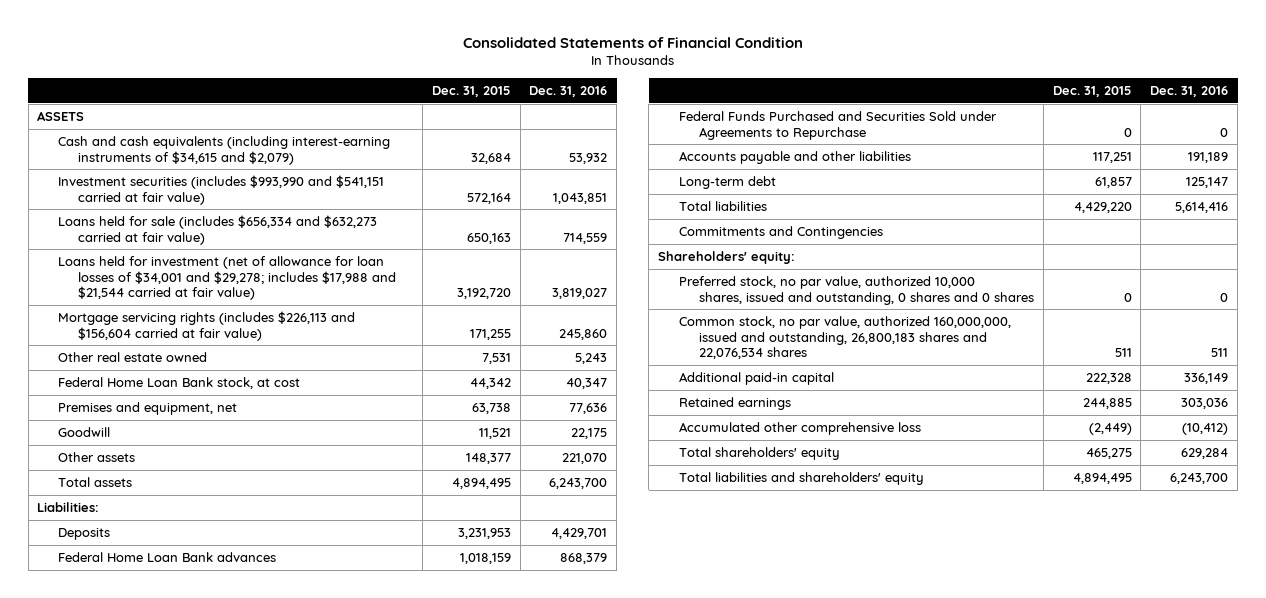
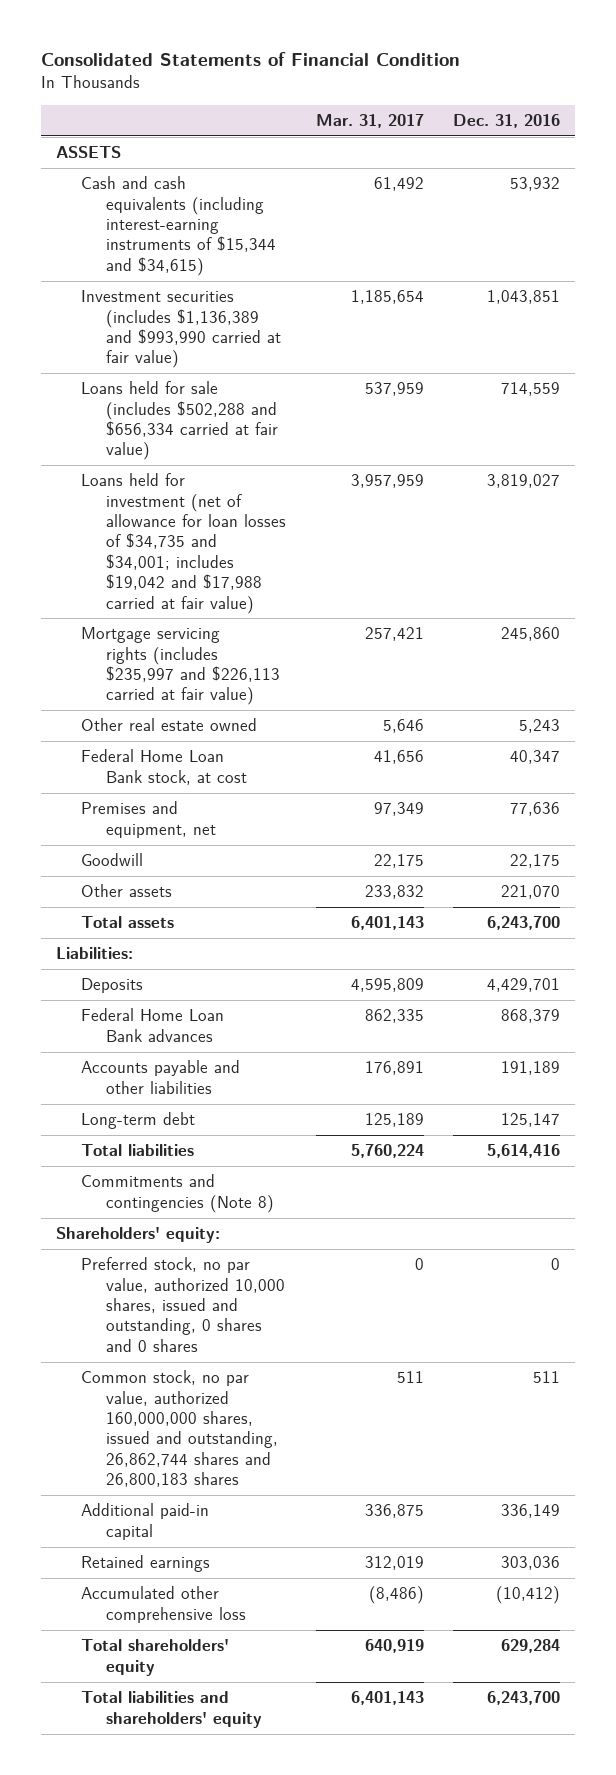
- | Dec. 31, 2015 | Dec. 31, 2016
+ | Mar. 31, 2017 | Dec. 31, 2016
- Cash and cash equivalents (including interest-earning instruments of $34,615 and $2,079) | 32,684 | 53,932
- Investment securities (includes $993,990 and $541,151 carried at fair value) | 572,164 | 1,043,851
- Loans held for sale (includes $656,334 and $632,273 carried at fair value) | 650,163 | 714,559
- Loans held for investment (net of allowance for loan losses of $34,001 and $29,278; includes $17,988 and $21,544 carried at fair value) | 3,192,720 | 3,819,027
- Mortgage servicing rights (includes $226,113 and $156,604 carried at fair value) | 171,255 | 245,860
+ Cash and cash equivalents (including interest-earning instruments of $15,344 and $34,615) | 61,492 | 53,932
+ Investment securities (includes $1,136,389 and $993,990 carried at fair value) | 1,185,654 | 1,043,851
+ Loans held for sale (includes $502,288 and $656,334 carried at fair value) | 537,959 | 714,559
+ Loans held for investment (net of allowance for loan losses of $34,735 and $34,001; includes $19,042 and $17,988 carried at fair value) | 3,957,959 | 3,819,027
+ Mortgage servicing rights (includes $235,997 and $226,113 carried at fair value) | 257,421 | 245,860
- Federal Funds Purchased and Securities Sold under Agreements to Repurchase | 0 | 0
- Commitments and Contingencies
+ Commitments and contingencies (Note 8)
- Common stock, no par value, authorized 160,000,000, issued and outstanding, 26,800,183 shares and 22,076,534 shares | 511 | 511
+ Common stock, no par value, authorized 160,000,000 shares, issued and outstanding, 26,862,744 shares and 26,800,183 shares | 511 | 511

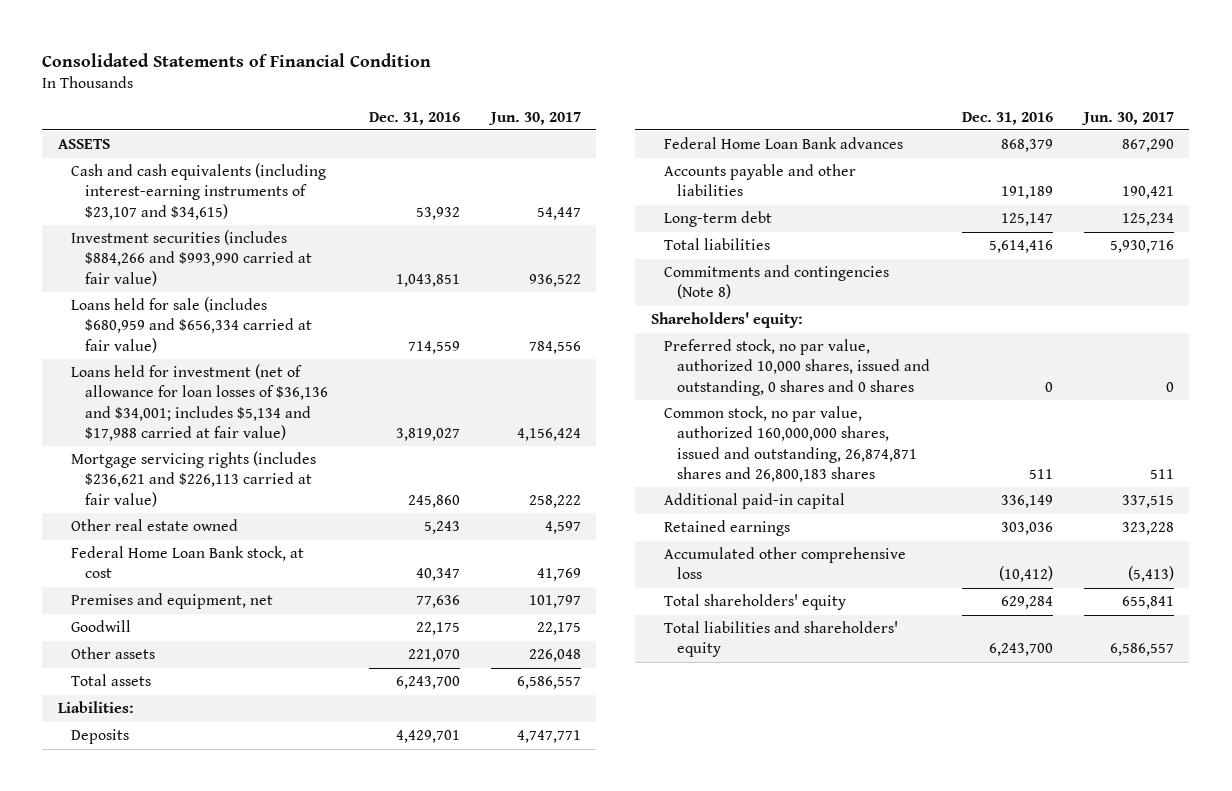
- | Mar. 31, 2017 | Dec. 31, 2016
+ | Dec. 31, 2016 | Jun. 30, 2017
- Cash and cash equivalents (including interest-earning instruments of $15,344 and $34,615) | 61,492 | 53,932
- Investment securities (includes $1,136,389 and $993,990 carried at fair value) | 1,185,654 | 1,043,851
- Loans held for sale (includes $502,288 and $656,334 carried at fair value) | 537,959 | 714,559
- Loans held for investment (net of allowance for loan losses of $34,735 and $34,001; includes $19,042 and $17,988 carried at fair value) | 3,957,959 | 3,819,027
- Mortgage servicing rights (includes $235,997 and $226,113 carried at fair value) | 257,421 | 245,860
+ Cash and cash equivalents (including interest-earning instruments of $23,107 and $34,615) | 53,932 | 54,447
+ Investment securities (includes $884,266 and $993,990 carried at fair value) | 1,043,851 | 936,522
+ Loans held for sale (includes $680,959 and $656,334 carried at fair value) | 714,559 | 784,556
+ Loans held for investment (net of allowance for loan losses of $36,136 and $34,001; includes $5,134 and $17,988 carried at fair value) | 3,819,027 | 4,156,424
+ Mortgage servicing rights (includes $236,621 and $226,113 carried at fair value) | 245,860 | 258,222
- Common stock, no par value, authorized 160,000,000 shares, issued and outstanding, 26,862,744 shares and 26,800,183 shares | 511 | 511
+ Common stock, no par value, authorized 160,000,000 shares, issued and outstanding, 26,874,871 shares and 26,800,183 shares | 511 | 511

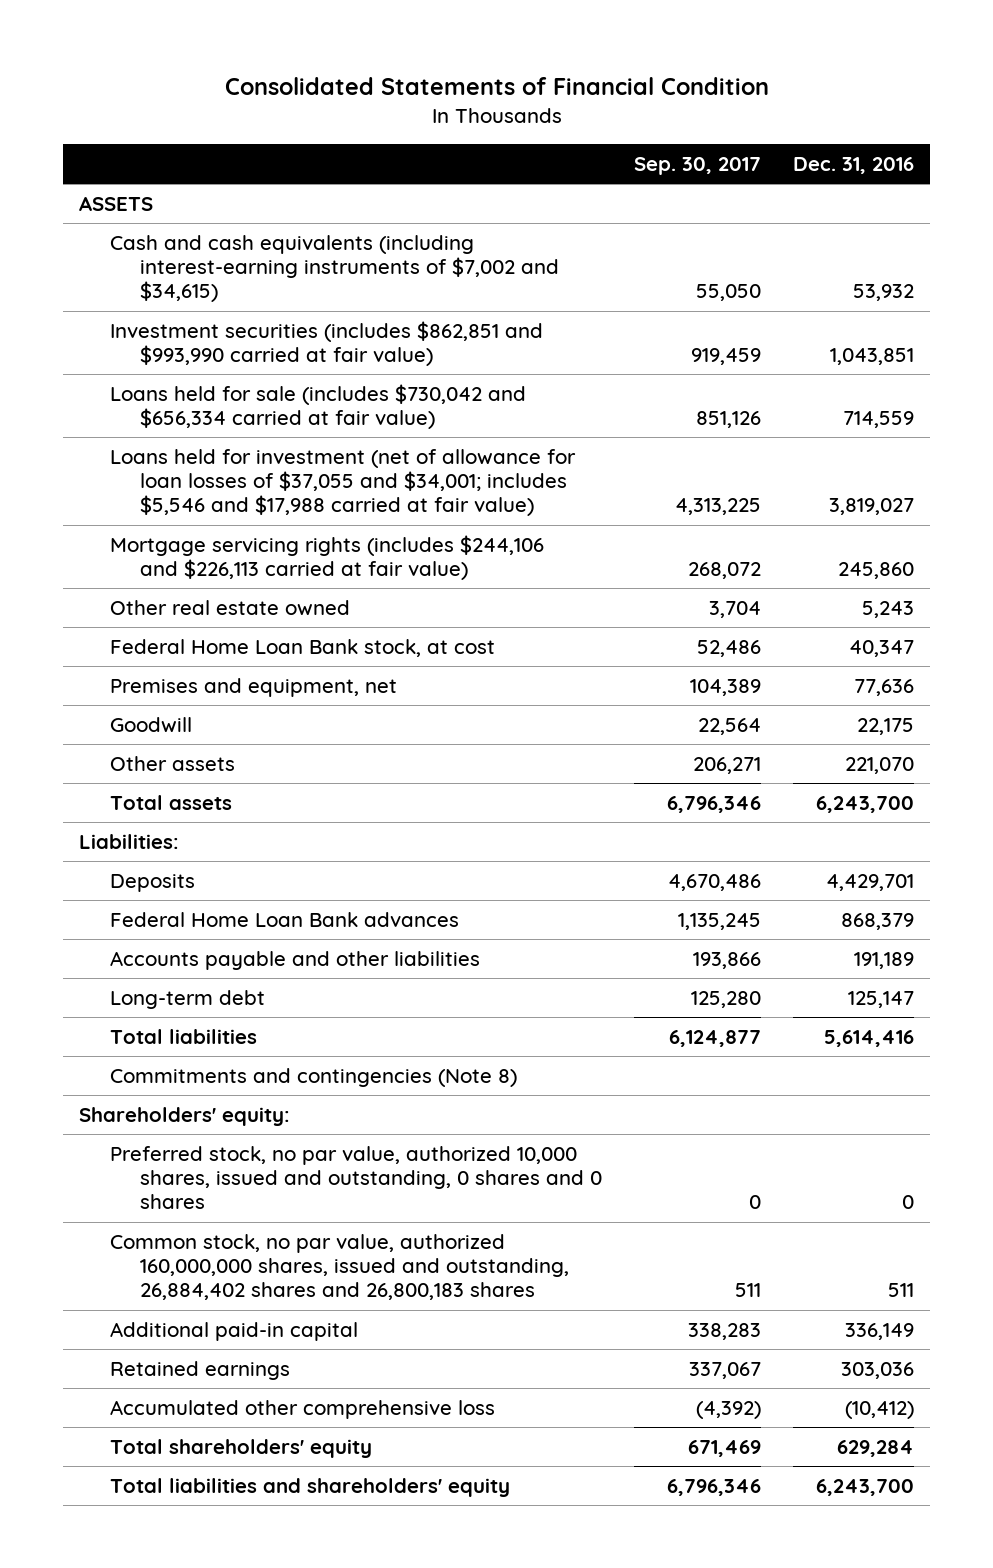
- | Dec. 31, 2016 | Jun. 30, 2017
+ | Sep. 30, 2017 | Dec. 31, 2016
- Cash and cash equivalents (including interest-earning instruments of $23,107 and $34,615) | 53,932 | 54,447
- Investment securities (includes $884,266 and $993,990 carried at fair value) | 1,043,851 | 936,522
- Loans held for sale (includes $680,959 and $656,334 carried at fair value) | 714,559 | 784,556
- Loans held for investment (net of allowance for loan losses of $36,136 and $34,001; includes $5,134 and $17,988 carried at fair value) | 3,819,027 | 4,156,424
- Mortgage servicing rights (includes $236,621 and $226,113 carried at fair value) | 245,860 | 258,222
+ Cash and cash equivalents (including interest-earning instruments of $7,002 and $34,615) | 55,050 | 53,932
+ Investment securities (includes $862,851 and $993,990 carried at fair value) | 919,459 | 1,043,851
+ Loans held for sale (includes $730,042 and $656,334 carried at fair value) | 851,126 | 714,559
+ Loans held for investment (net of allowance for loan losses of $37,055 and $34,001; includes $5,546 and $17,988 carried at fair value) | 4,313,225 | 3,819,027
+ Mortgage servicing rights (includes $244,106 and $226,113 carried at fair value) | 268,072 | 245,860
- Common stock, no par value, authorized 160,000,000 shares, issued and outstanding, 26,874,871 shares and 26,800,183 shares | 511 | 511
+ Common stock, no par value, authorized 160,000,000 shares, issued and outstanding, 26,884,402 shares and 26,800,183 shares | 511 | 511

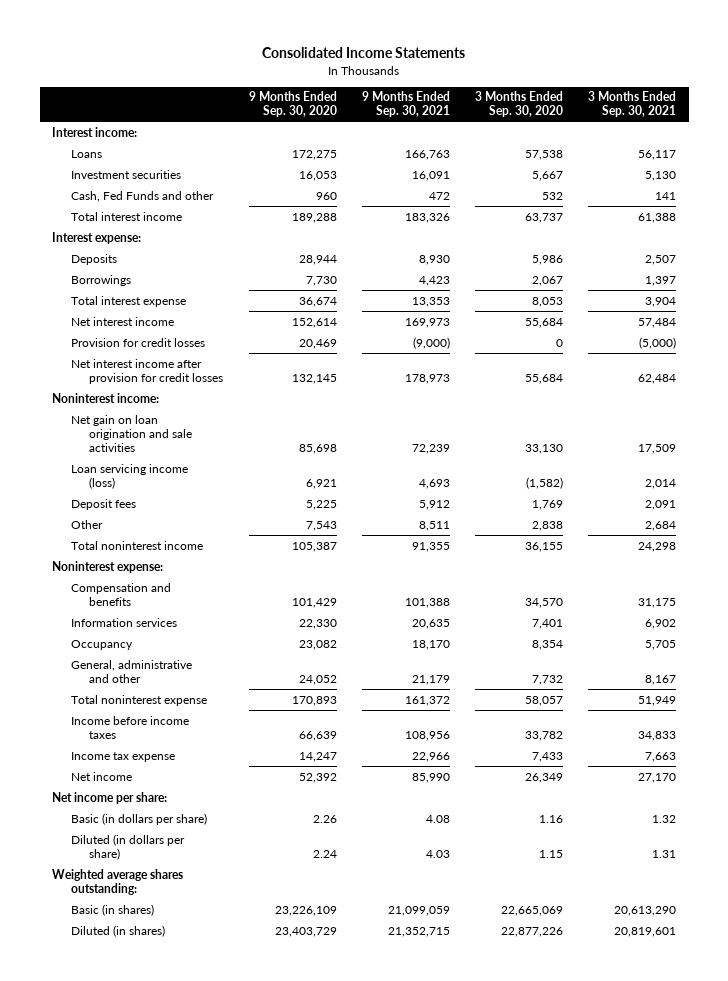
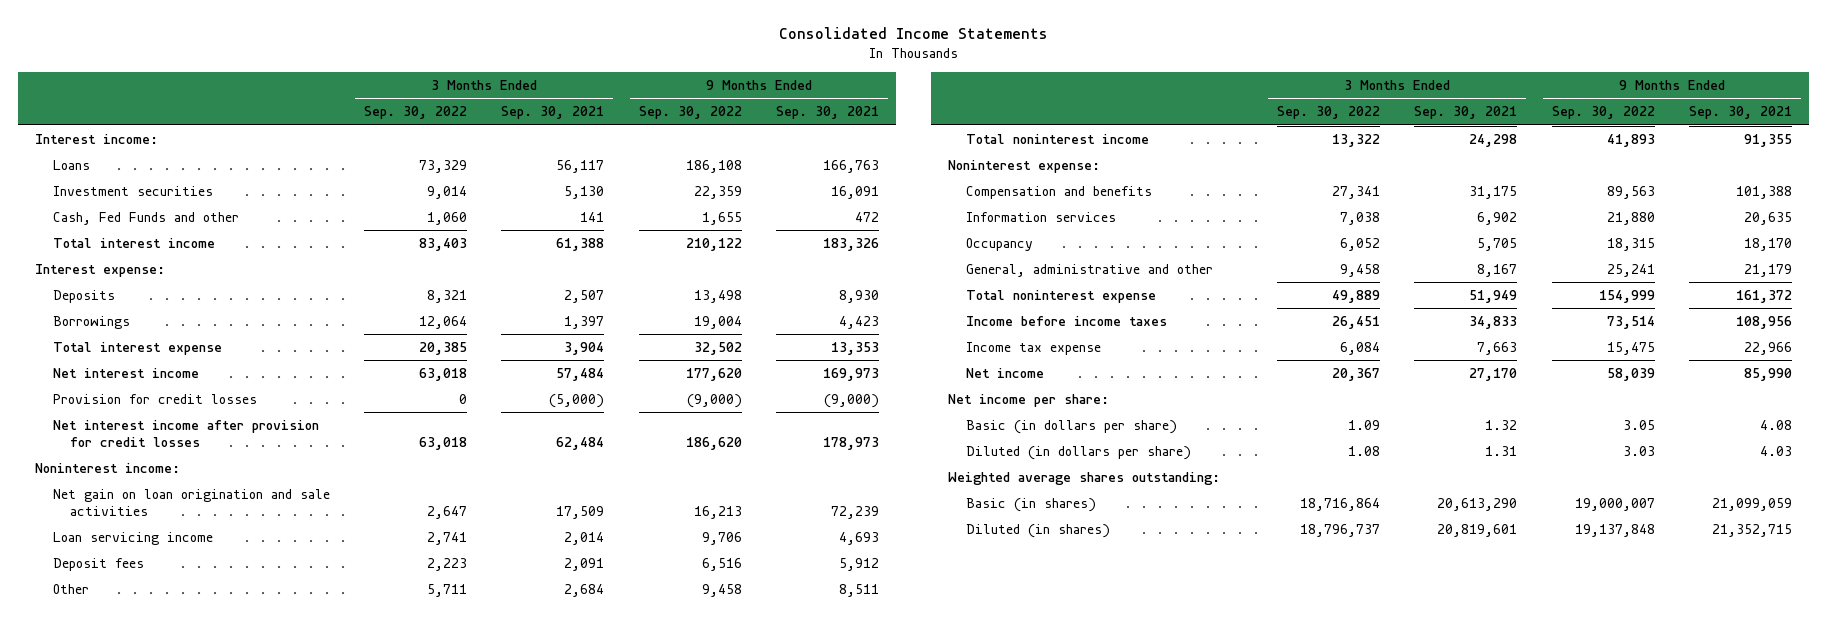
- | 9 Months Ended Sep. 30, 2020 | 9 Months Ended Sep. 30, 2021 | 3 Months Ended Sep. 30, 2020 | 3 Months Ended Sep. 30, 2021
+ | 3 Months Ended Sep. 30, 2022 | 3 Months Ended Sep. 30, 2021 | 9 Months Ended Sep. 30, 2022 | 9 Months Ended Sep. 30, 2021
- Loan servicing income (loss) | 6,921 | 4,693 | (1,582) | 2,014
+ Loan servicing income | 2,741 | 2,014 | 9,706 | 4,693

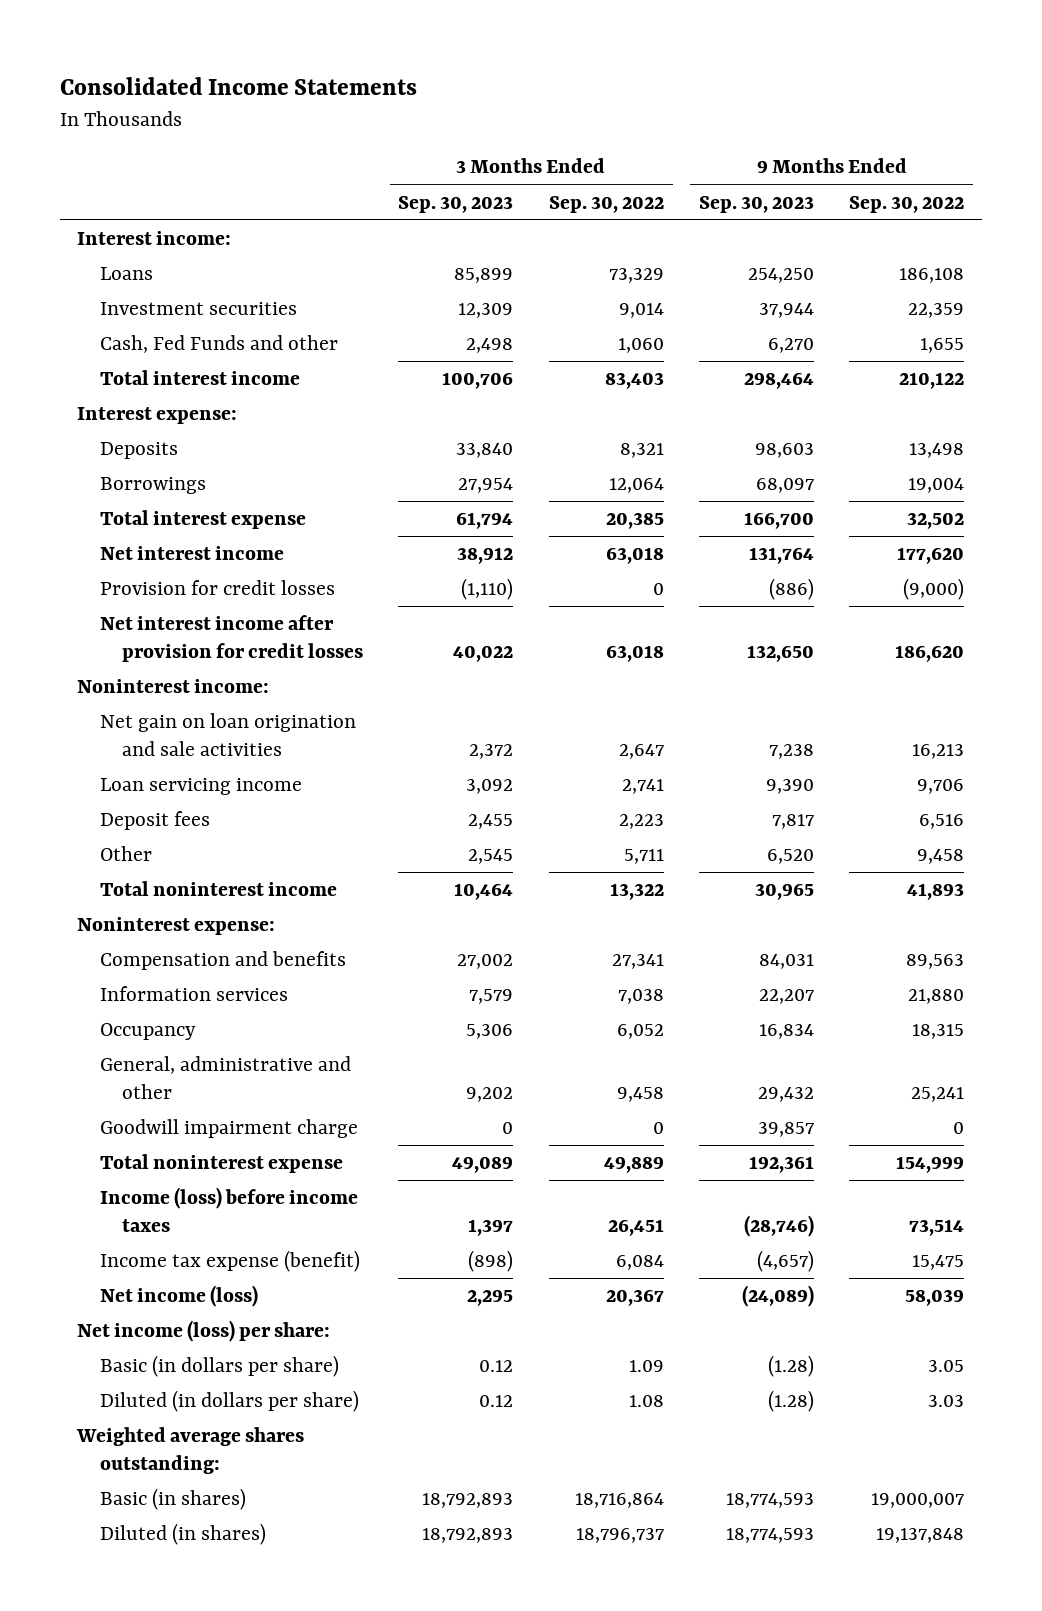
- | 3 Months Ended Sep. 30, 2022 | 3 Months Ended Sep. 30, 2021 | 9 Months Ended Sep. 30, 2022 | 9 Months Ended Sep. 30, 2021
+ | 3 Months Ended Sep. 30, 2023 | 3 Months Ended Sep. 30, 2022 | 9 Months Ended Sep. 30, 2023 | 9 Months Ended Sep. 30, 2022
+ Goodwill impairment charge | 0 | 0 | 39,857 | 0
- Income before income taxes | 26,451 | 34,833 | 73,514 | 108,956
- Income tax expense | 6,084 | 7,663 | 15,475 | 22,966
- Net income | 20,367 | 27,170 | 58,039 | 85,990
- Net income per share:
+ Income (loss) before income taxes | 1,397 | 26,451 | (28,746) | 73,514
+ Income tax expense (benefit) | (898) | 6,084 | (4,657) | 15,475
+ Net income (loss) | 2,295 | 20,367 | (24,089) | 58,039
+ Net income (loss) per share:

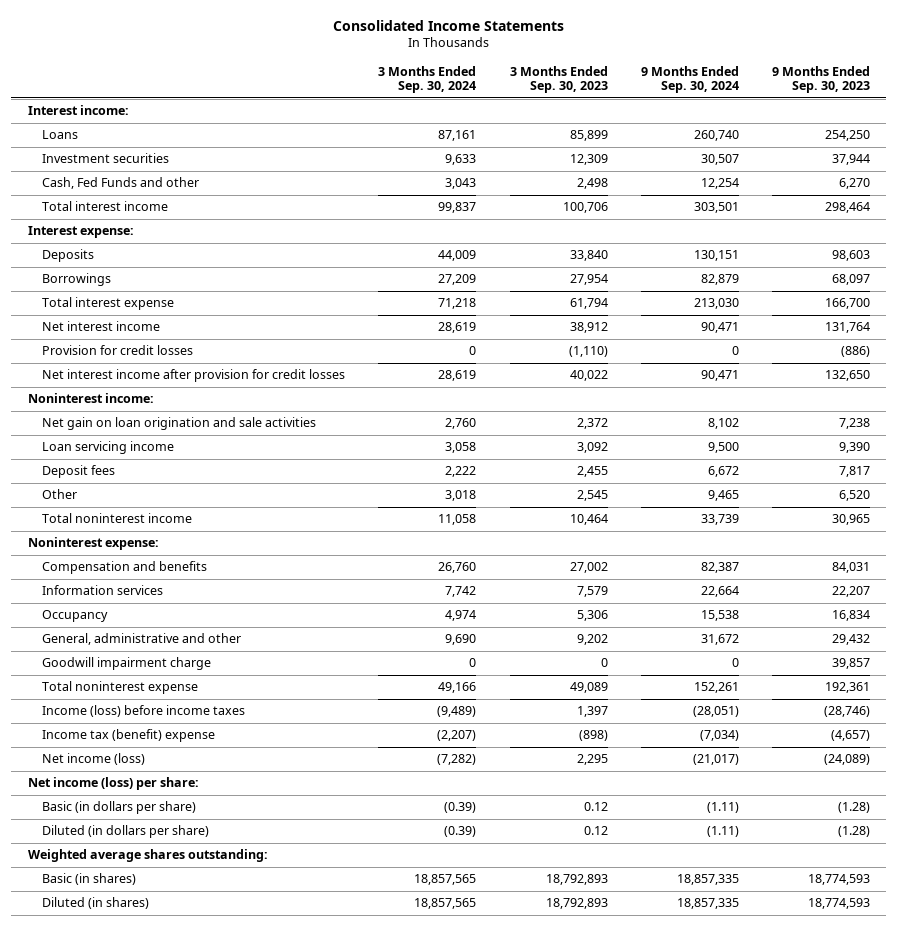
- | 3 Months Ended Sep. 30, 2023 | 3 Months Ended Sep. 30, 2022 | 9 Months Ended Sep. 30, 2023 | 9 Months Ended Sep. 30, 2022
+ | 3 Months Ended Sep. 30, 2024 | 3 Months Ended Sep. 30, 2023 | 9 Months Ended Sep. 30, 2024 | 9 Months Ended Sep. 30, 2023
- Income tax expense (benefit) | (898) | 6,084 | (4,657) | 15,475
+ Income tax (benefit) expense | (2,207) | (898) | (7,034) | (4,657)

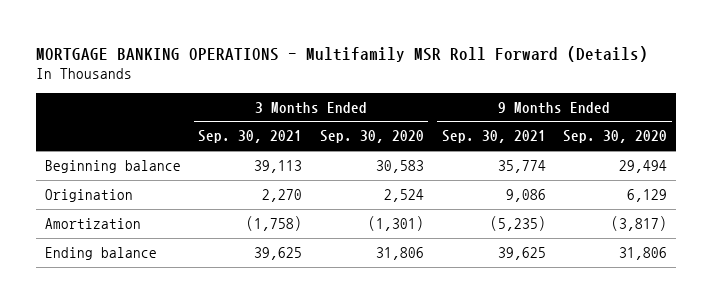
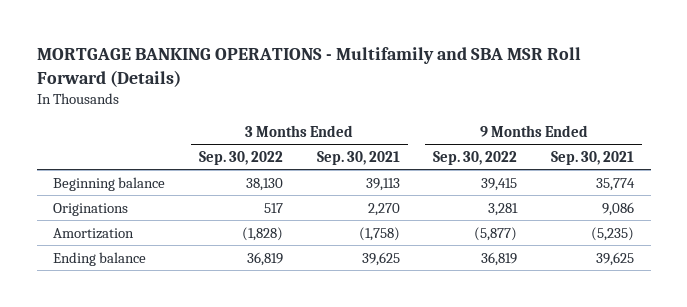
- MORTGAGE BANKING OPERATIONS - Multifamily MSR Roll Forward (Details)
+ MORTGAGE BANKING OPERATIONS - Multifamily and SBA MSR Roll Forward (Details)
- | 3 Months Ended Sep. 30, 2021 | 3 Months Ended Sep. 30, 2020 | 9 Months Ended Sep. 30, 2021 | 9 Months Ended Sep. 30, 2020
+ | 3 Months Ended Sep. 30, 2022 | 3 Months Ended Sep. 30, 2021 | 9 Months Ended Sep. 30, 2022 | 9 Months Ended Sep. 30, 2021
- Origination | 2,270 | 2,524 | 9,086 | 6,129
+ Originations | 517 | 2,270 | 3,281 | 9,086

